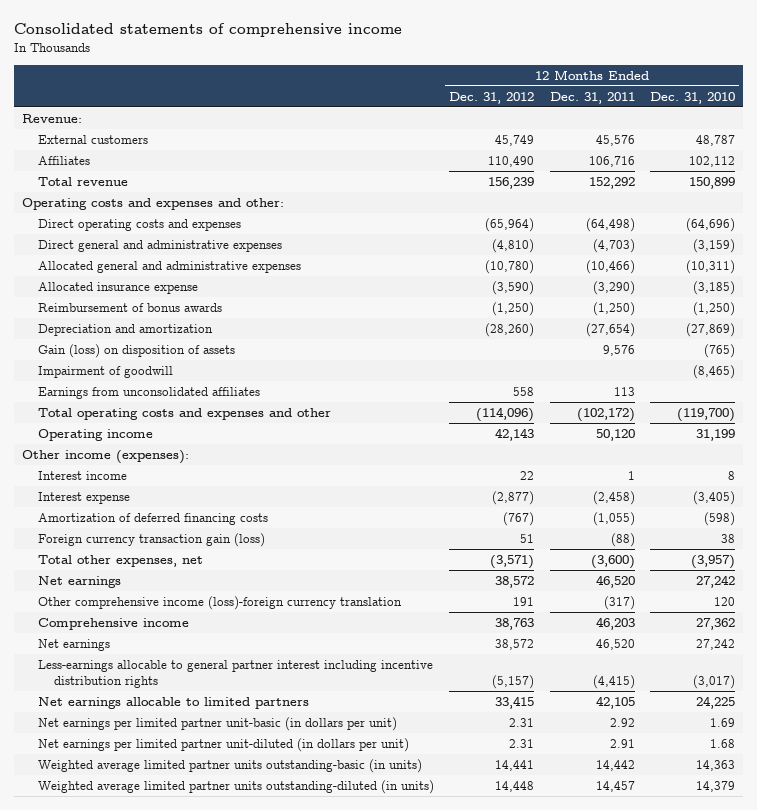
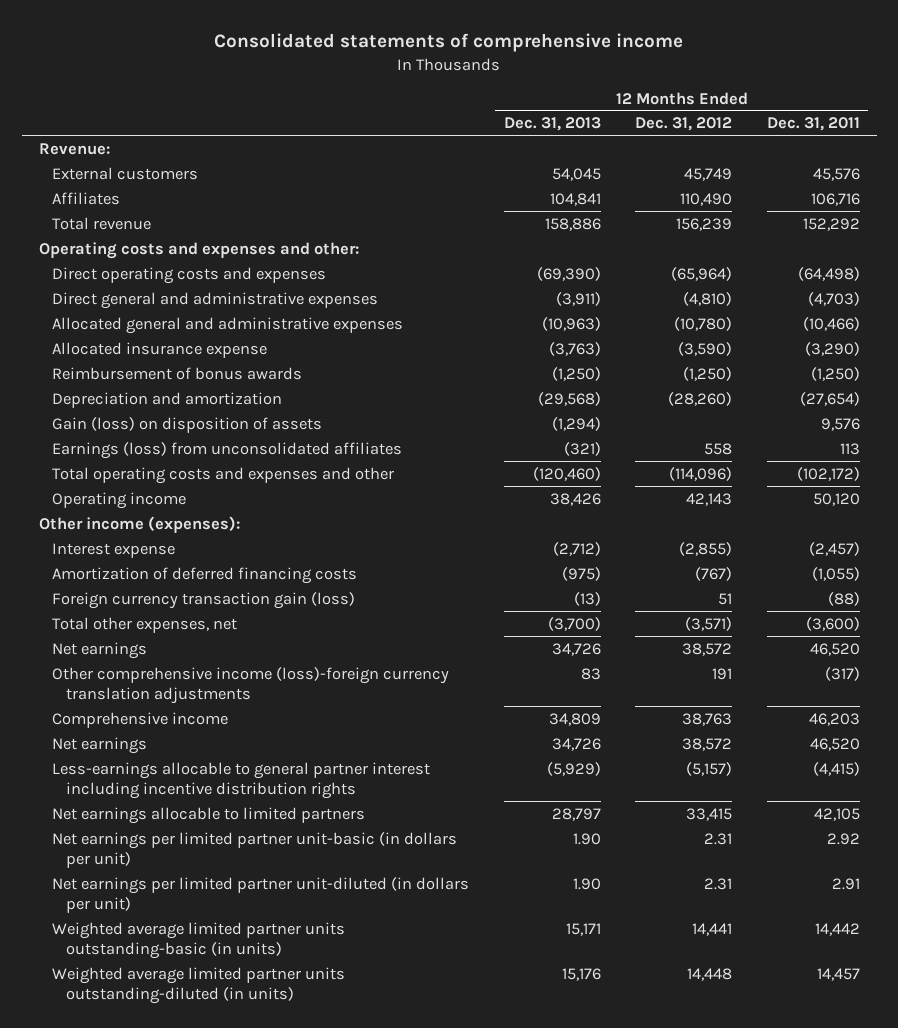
- | 12 Months Ended Dec. 31, 2012 | 12 Months Ended Dec. 31, 2011 | 12 Months Ended Dec. 31, 2010
+ | 12 Months Ended Dec. 31, 2013 | 12 Months Ended Dec. 31, 2012 | 12 Months Ended Dec. 31, 2011
- Impairment of goodwill | | | (8,465)
- Earnings from unconsolidated affiliates | 558 | 113 |
+ Earnings (loss) from unconsolidated affiliates | (321) | 558 | 113
- Interest income | 22 | 1 | 8
- Interest expense | (2,877) | (2,458) | (3,405)
+ Interest expense | (2,712) | (2,855) | (2,457)
- Other comprehensive income (loss)-foreign currency translation | 191 | (317) | 120
+ Other comprehensive income (loss)-foreign currency translation adjustments | 83 | 191 | (317)

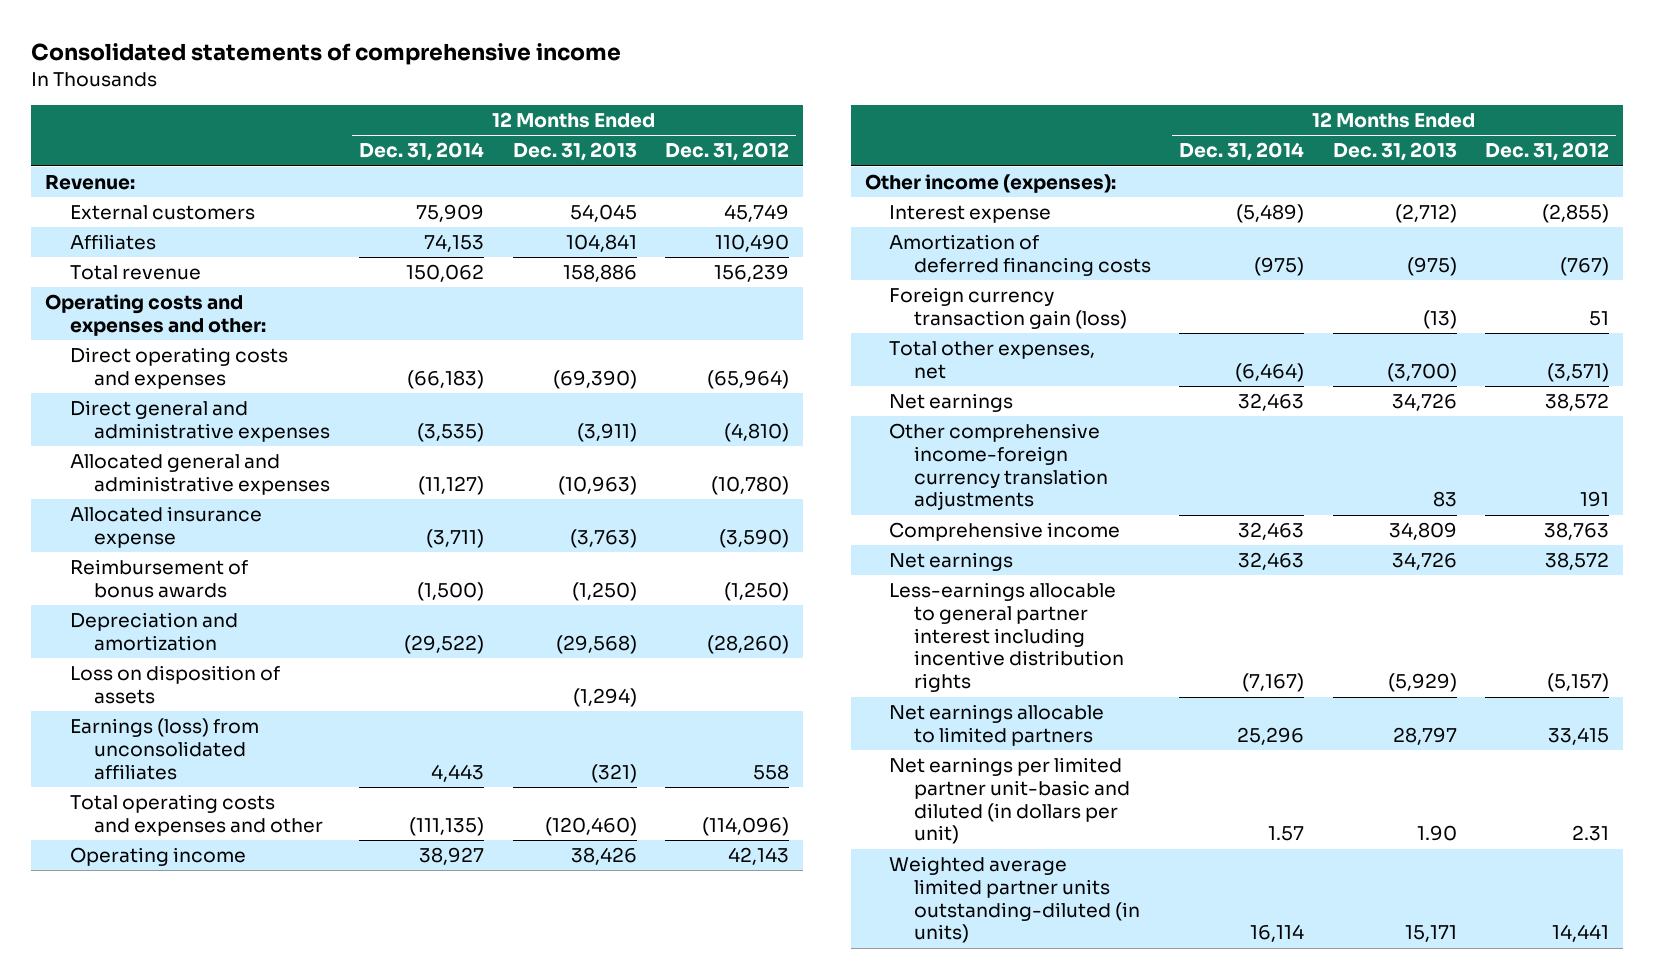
- | 12 Months Ended Dec. 31, 2013 | 12 Months Ended Dec. 31, 2012 | 12 Months Ended Dec. 31, 2011
+ | 12 Months Ended Dec. 31, 2014 | 12 Months Ended Dec. 31, 2013 | 12 Months Ended Dec. 31, 2012
- Gain (loss) on disposition of assets | (1,294) | | 9,576
+ Loss on disposition of assets | | (1,294) |
- Other comprehensive income (loss)-foreign currency translation adjustments | 83 | 191 | (317)
+ Other comprehensive income-foreign currency translation adjustments | | 83 | 191
- Net earnings per limited partner unit-basic (in dollars per unit) | 1.90 | 2.31 | 2.92
- Net earnings per limited partner unit-diluted (in dollars per unit) | 1.90 | 2.31 | 2.91
- Weighted average limited partner units outstanding-basic (in units) | 15,171 | 14,441 | 14,442
- Weighted average limited partner units outstanding-diluted (in units) | 15,176 | 14,448 | 14,457
+ Net earnings per limited partner unit-basic and diluted (in dollars per unit) | 1.57 | 1.90 | 2.31
+ Weighted average limited partner units outstanding-diluted (in units) | 16,114 | 15,171 | 14,441

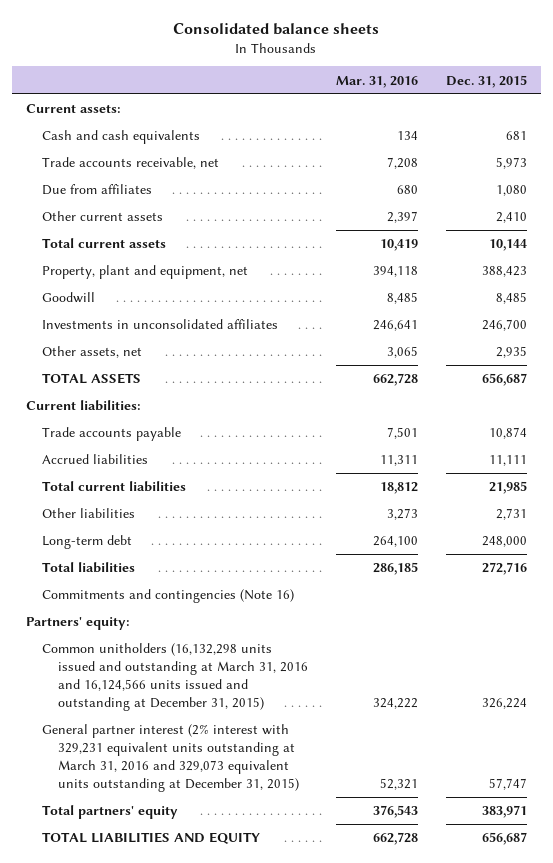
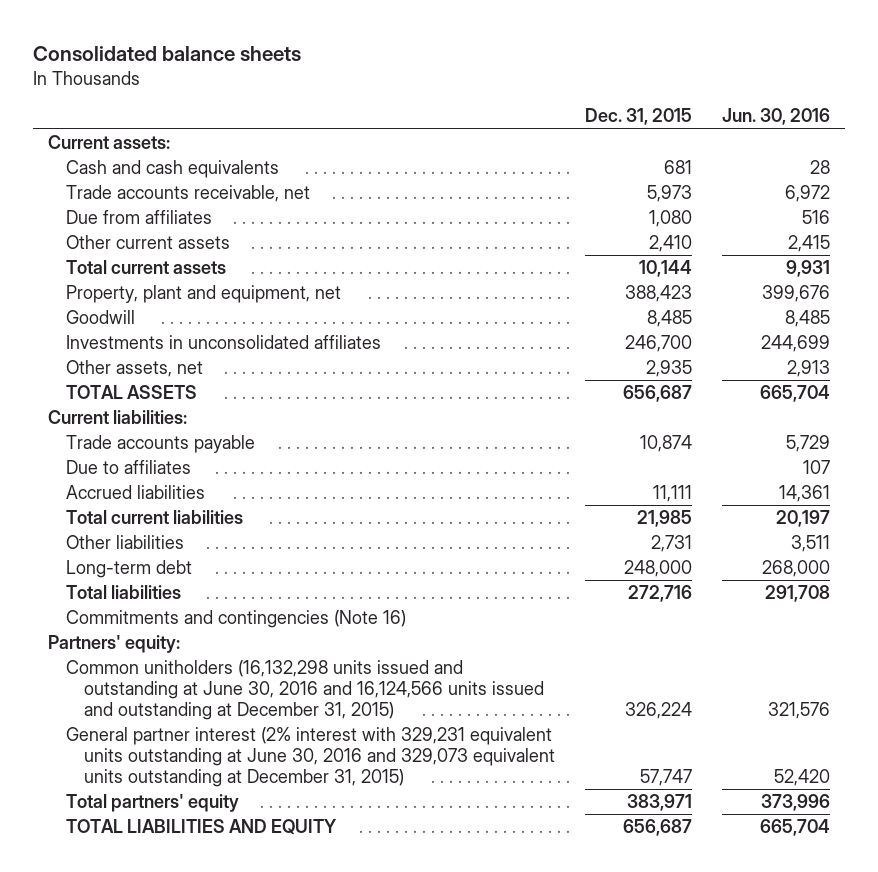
- | Mar. 31, 2016 | Dec. 31, 2015
+ | Dec. 31, 2015 | Jun. 30, 2016
+ Due to affiliates | | 107
- Common unitholders (16,132,298 units issued and outstanding at March 31, 2016 and 16,124,566 units issued and outstanding at December 31, 2015) | 324,222 | 326,224
- General partner interest (2% interest with 329,231 equivalent units outstanding at March 31, 2016 and 329,073 equivalent units outstanding at December 31, 2015) | 52,321 | 57,747
+ Common unitholders (16,132,298 units issued and outstanding at June 30, 2016 and 16,124,566 units issued and outstanding at December 31, 2015) | 326,224 | 321,576
+ General partner interest (2% interest with 329,231 equivalent units outstanding at June 30, 2016 and 329,073 equivalent units outstanding at December 31, 2015) | 57,747 | 52,420

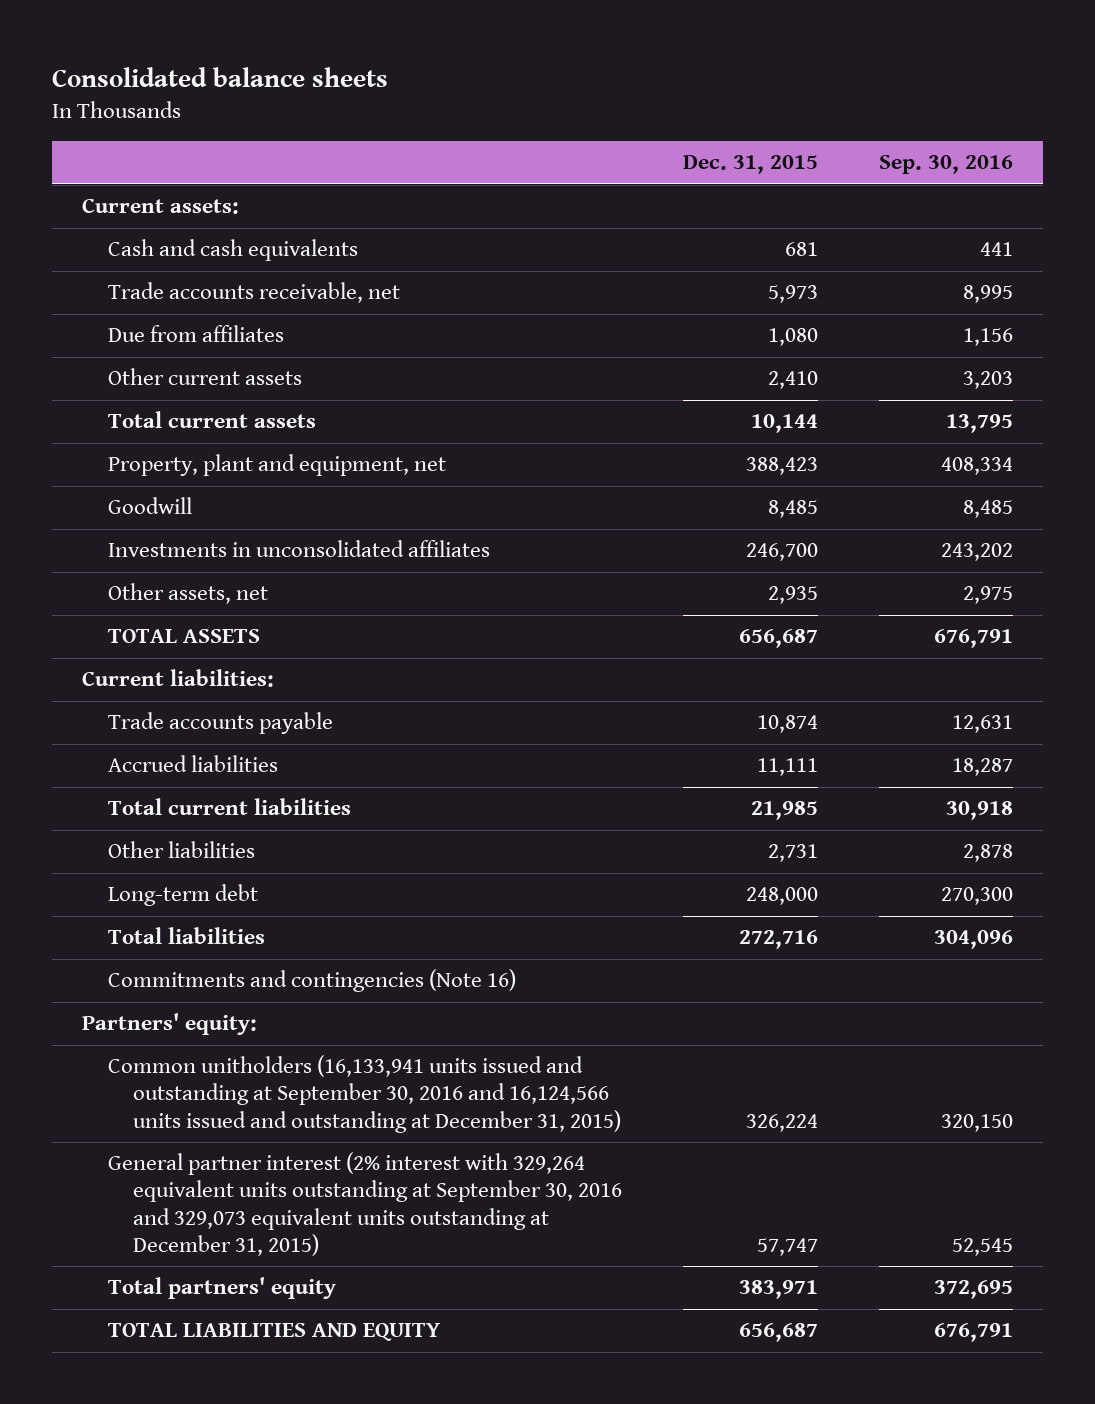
- | Dec. 31, 2015 | Jun. 30, 2016
+ | Dec. 31, 2015 | Sep. 30, 2016
- Due to affiliates | | 107
- Common unitholders (16,132,298 units issued and outstanding at June 30, 2016 and 16,124,566 units issued and outstanding at December 31, 2015) | 326,224 | 321,576
- General partner interest (2% interest with 329,231 equivalent units outstanding at June 30, 2016 and 329,073 equivalent units outstanding at December 31, 2015) | 57,747 | 52,420
+ Common unitholders (16,133,941 units issued and outstanding at September 30, 2016 and 16,124,566 units issued and outstanding at December 31, 2015) | 326,224 | 320,150
+ General partner interest (2% interest with 329,264 equivalent units outstanding at September 30, 2016 and 329,073 equivalent units outstanding at December 31, 2015) | 57,747 | 52,545

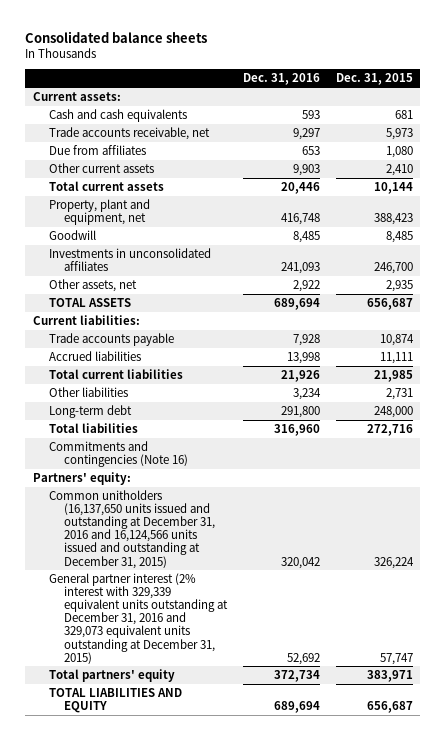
- | Dec. 31, 2015 | Sep. 30, 2016
+ | Dec. 31, 2016 | Dec. 31, 2015
- Common unitholders (16,133,941 units issued and outstanding at September 30, 2016 and 16,124,566 units issued and outstanding at December 31, 2015) | 326,224 | 320,150
- General partner interest (2% interest with 329,264 equivalent units outstanding at September 30, 2016 and 329,073 equivalent units outstanding at December 31, 2015) | 57,747 | 52,545
+ Common unitholders (16,137,650 units issued and outstanding at December 31, 2016 and 16,124,566 units issued and outstanding at December 31, 2015) | 320,042 | 326,224
+ General partner interest (2% interest with 329,339 equivalent units outstanding at December 31, 2016 and 329,073 equivalent units outstanding at December 31, 2015) | 52,692 | 57,747

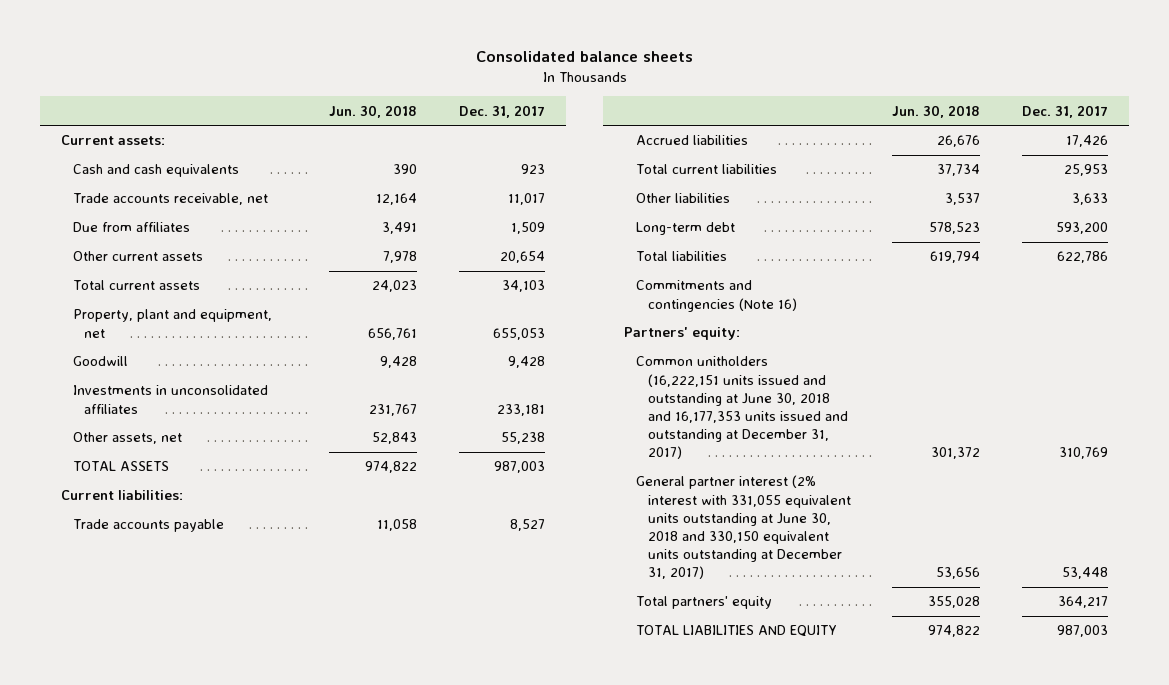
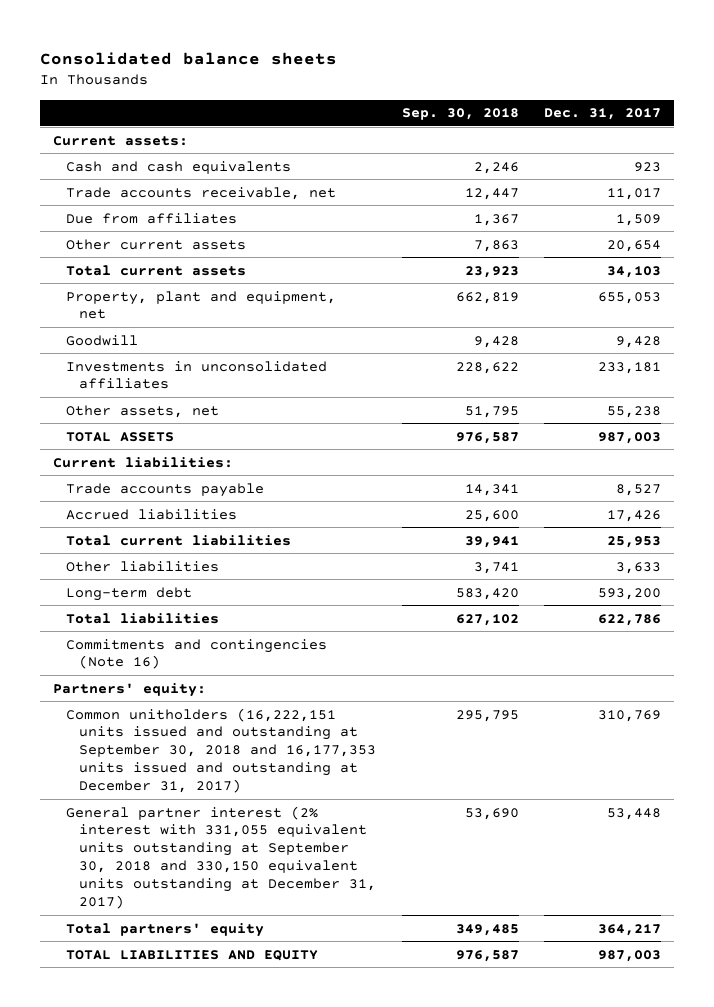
- | Jun. 30, 2018 | Dec. 31, 2017
+ | Sep. 30, 2018 | Dec. 31, 2017
- Common unitholders (16,222,151 units issued and outstanding at June 30, 2018 and 16,177,353 units issued and outstanding at December 31, 2017) | 301,372 | 310,769
- General partner interest (2% interest with 331,055 equivalent units outstanding at June 30, 2018 and 330,150 equivalent units outstanding at December 31, 2017) | 53,656 | 53,448
+ Common unitholders (16,222,151 units issued and outstanding at September 30, 2018 and 16,177,353 units issued and outstanding at December 31, 2017) | 295,795 | 310,769
+ General partner interest (2% interest with 331,055 equivalent units outstanding at September 30, 2018 and 330,150 equivalent units outstanding at December 31, 2017) | 53,690 | 53,448

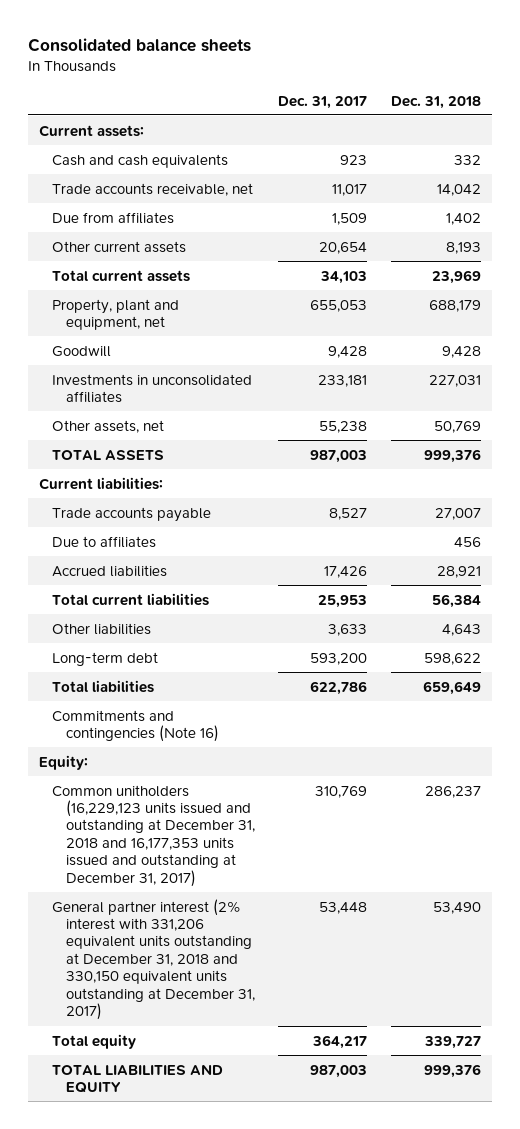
- | Sep. 30, 2018 | Dec. 31, 2017
+ | Dec. 31, 2017 | Dec. 31, 2018
+ Due to affiliates | | 456
- Partners' equity:
- Common unitholders (16,222,151 units issued and outstanding at September 30, 2018 and 16,177,353 units issued and outstanding at December 31, 2017) | 295,795 | 310,769
- General partner interest (2% interest with 331,055 equivalent units outstanding at September 30, 2018 and 330,150 equivalent units outstanding at December 31, 2017) | 53,690 | 53,448
- Total partners' equity | 349,485 | 364,217
+ Equity:
+ Common unitholders (16,229,123 units issued and outstanding at December 31, 2018 and 16,177,353 units issued and outstanding at December 31, 2017) | 310,769 | 286,237
+ General partner interest (2% interest with 331,206 equivalent units outstanding at December 31, 2018 and 330,150 equivalent units outstanding at December 31, 2017) | 53,448 | 53,490
+ Total equity | 364,217 | 339,727

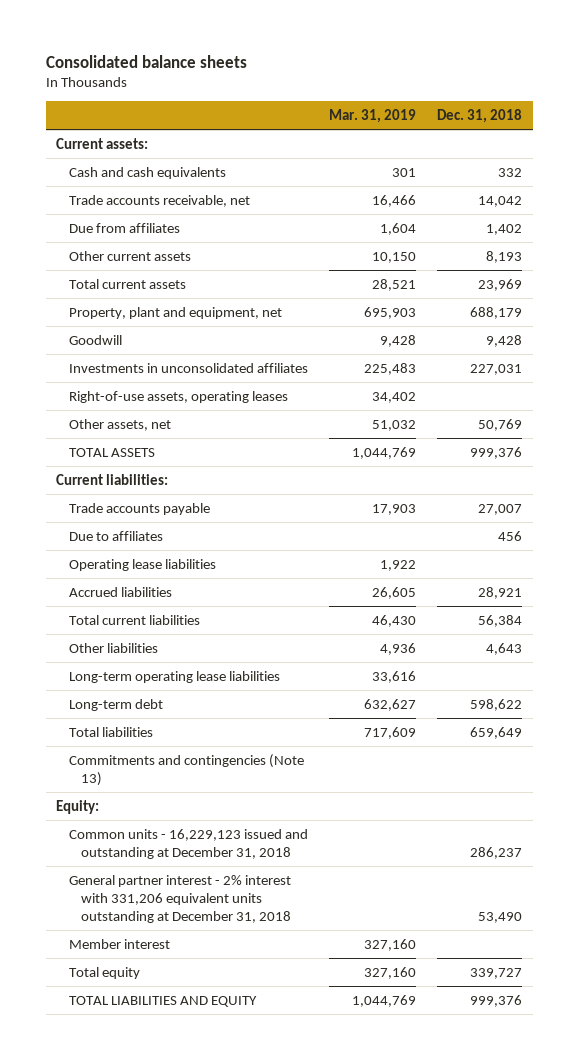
- | Dec. 31, 2017 | Dec. 31, 2018
+ | Mar. 31, 2019 | Dec. 31, 2018
+ Right-of-use assets, operating leases | 34,402 |
+ Operating lease liabilities | 1,922 |
+ Long-term operating lease liabilities | 33,616 |
- Commitments and contingencies (Note 16)
+ Commitments and contingencies (Note 13)
- Common unitholders (16,229,123 units issued and outstanding at December 31, 2018 and 16,177,353 units issued and outstanding at December 31, 2017) | 310,769 | 286,237
- General partner interest (2% interest with 331,206 equivalent units outstanding at December 31, 2018 and 330,150 equivalent units outstanding at December 31, 2017) | 53,448 | 53,490
+ Common units - 16,229,123 issued and outstanding at December 31, 2018 | | 286,237
+ General partner interest - 2% interest with 331,206 equivalent units outstanding at December 31, 2018 | | 53,490
+ Member interest | 327,160 |

